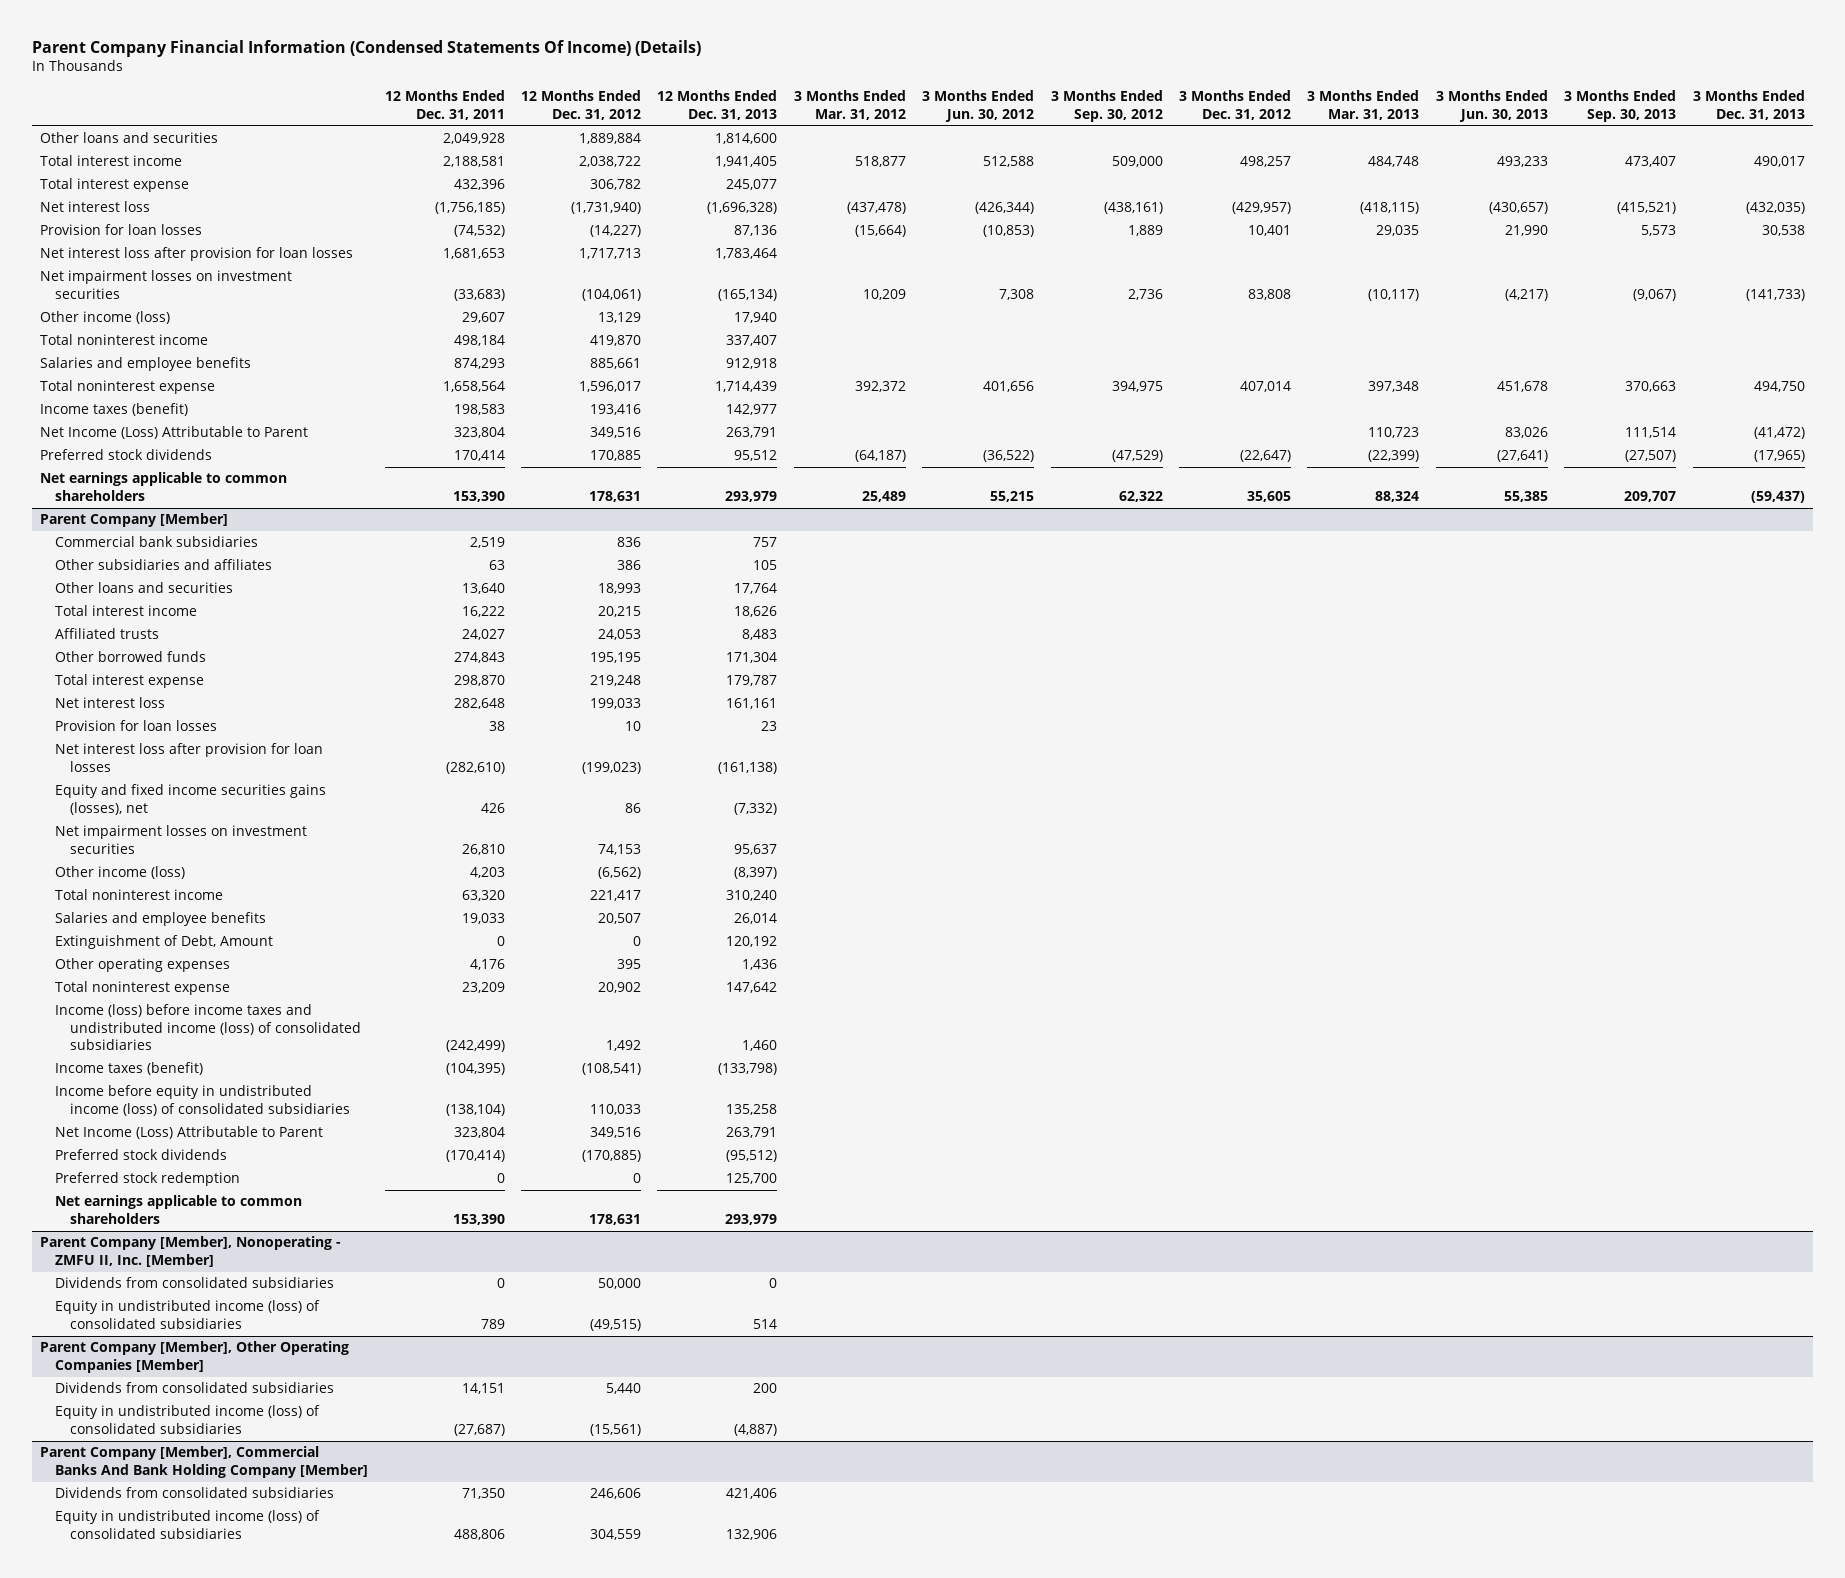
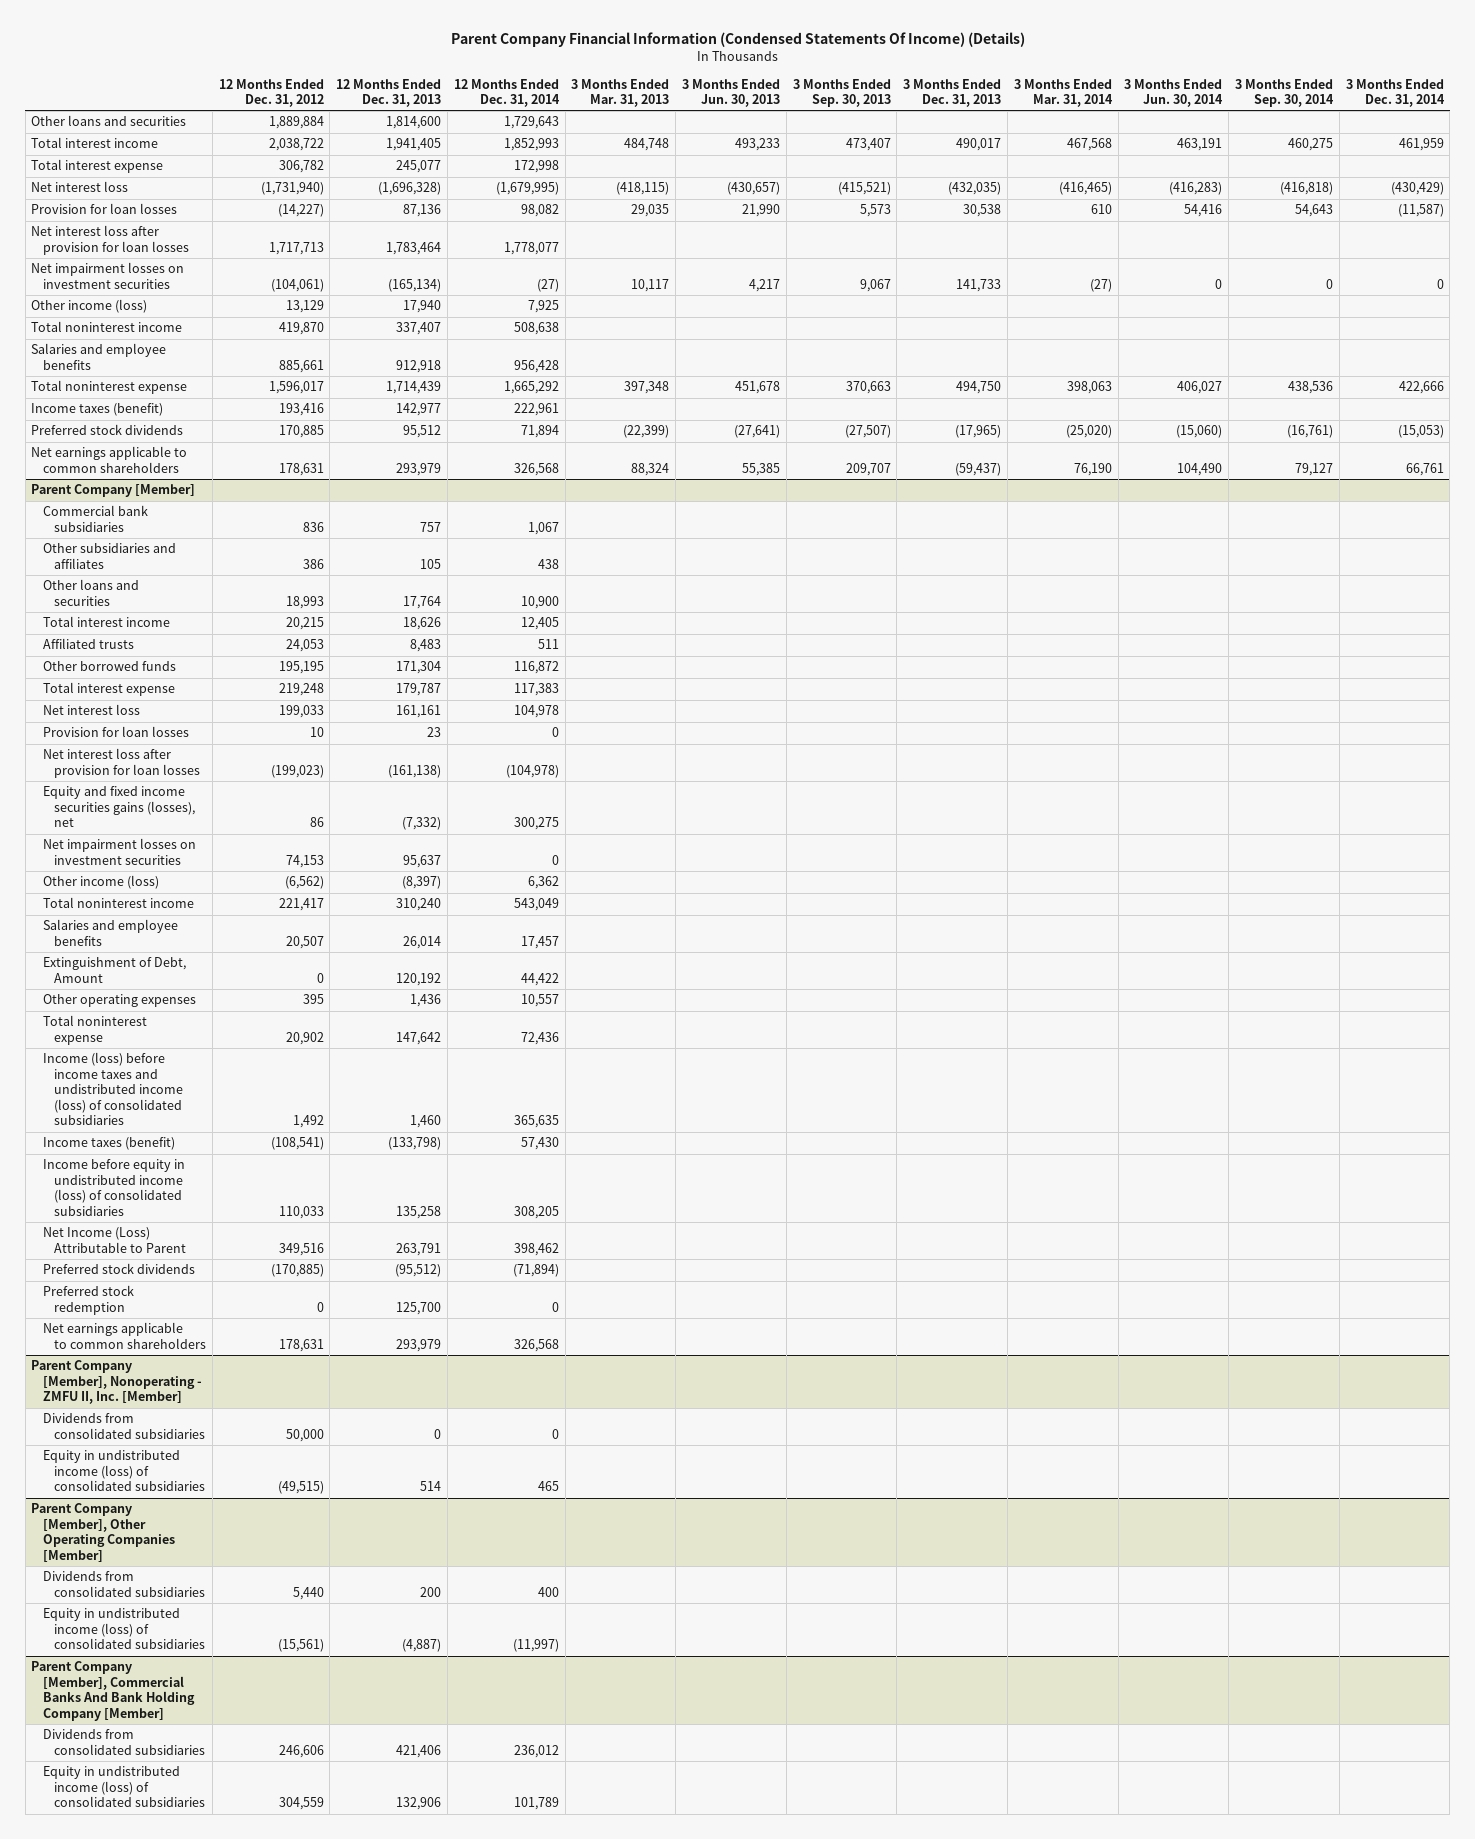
- | 12 Months Ended Dec. 31, 2011 | 12 Months Ended Dec. 31, 2012 | 12 Months Ended Dec. 31, 2013 | 3 Months Ended Mar. 31, 2012 | 3 Months Ended Jun. 30, 2012 | 3 Months Ended Sep. 30, 2012 | 3 Months Ended Dec. 31, 2012 | 3 Months Ended Mar. 31, 2013 | 3 Months Ended Jun. 30, 2013 | 3 Months Ended Sep. 30, 2013 | 3 Months Ended Dec. 31, 2013
+ | 12 Months Ended Dec. 31, 2012 | 12 Months Ended Dec. 31, 2013 | 12 Months Ended Dec. 31, 2014 | 3 Months Ended Mar. 31, 2013 | 3 Months Ended Jun. 30, 2013 | 3 Months Ended Sep. 30, 2013 | 3 Months Ended Dec. 31, 2013 | 3 Months Ended Mar. 31, 2014 | 3 Months Ended Jun. 30, 2014 | 3 Months Ended Sep. 30, 2014 | 3 Months Ended Dec. 31, 2014
- Net impairment losses on investment securities | (33,683) | (104,061) | (165,134) | 10,209 | 7,308 | 2,736 | 83,808 | (10,117) | (4,217) | (9,067) | (141,733)
+ Net impairment losses on investment securities | (104,061) | (165,134) | (27) | 10,117 | 4,217 | 9,067 | 141,733 | (27) | 0 | 0 | 0
- Net Income (Loss) Attributable to Parent | 323,804 | 349,516 | 263,791 | | | | | 110,723 | 83,026 | 111,514 | (41,472)

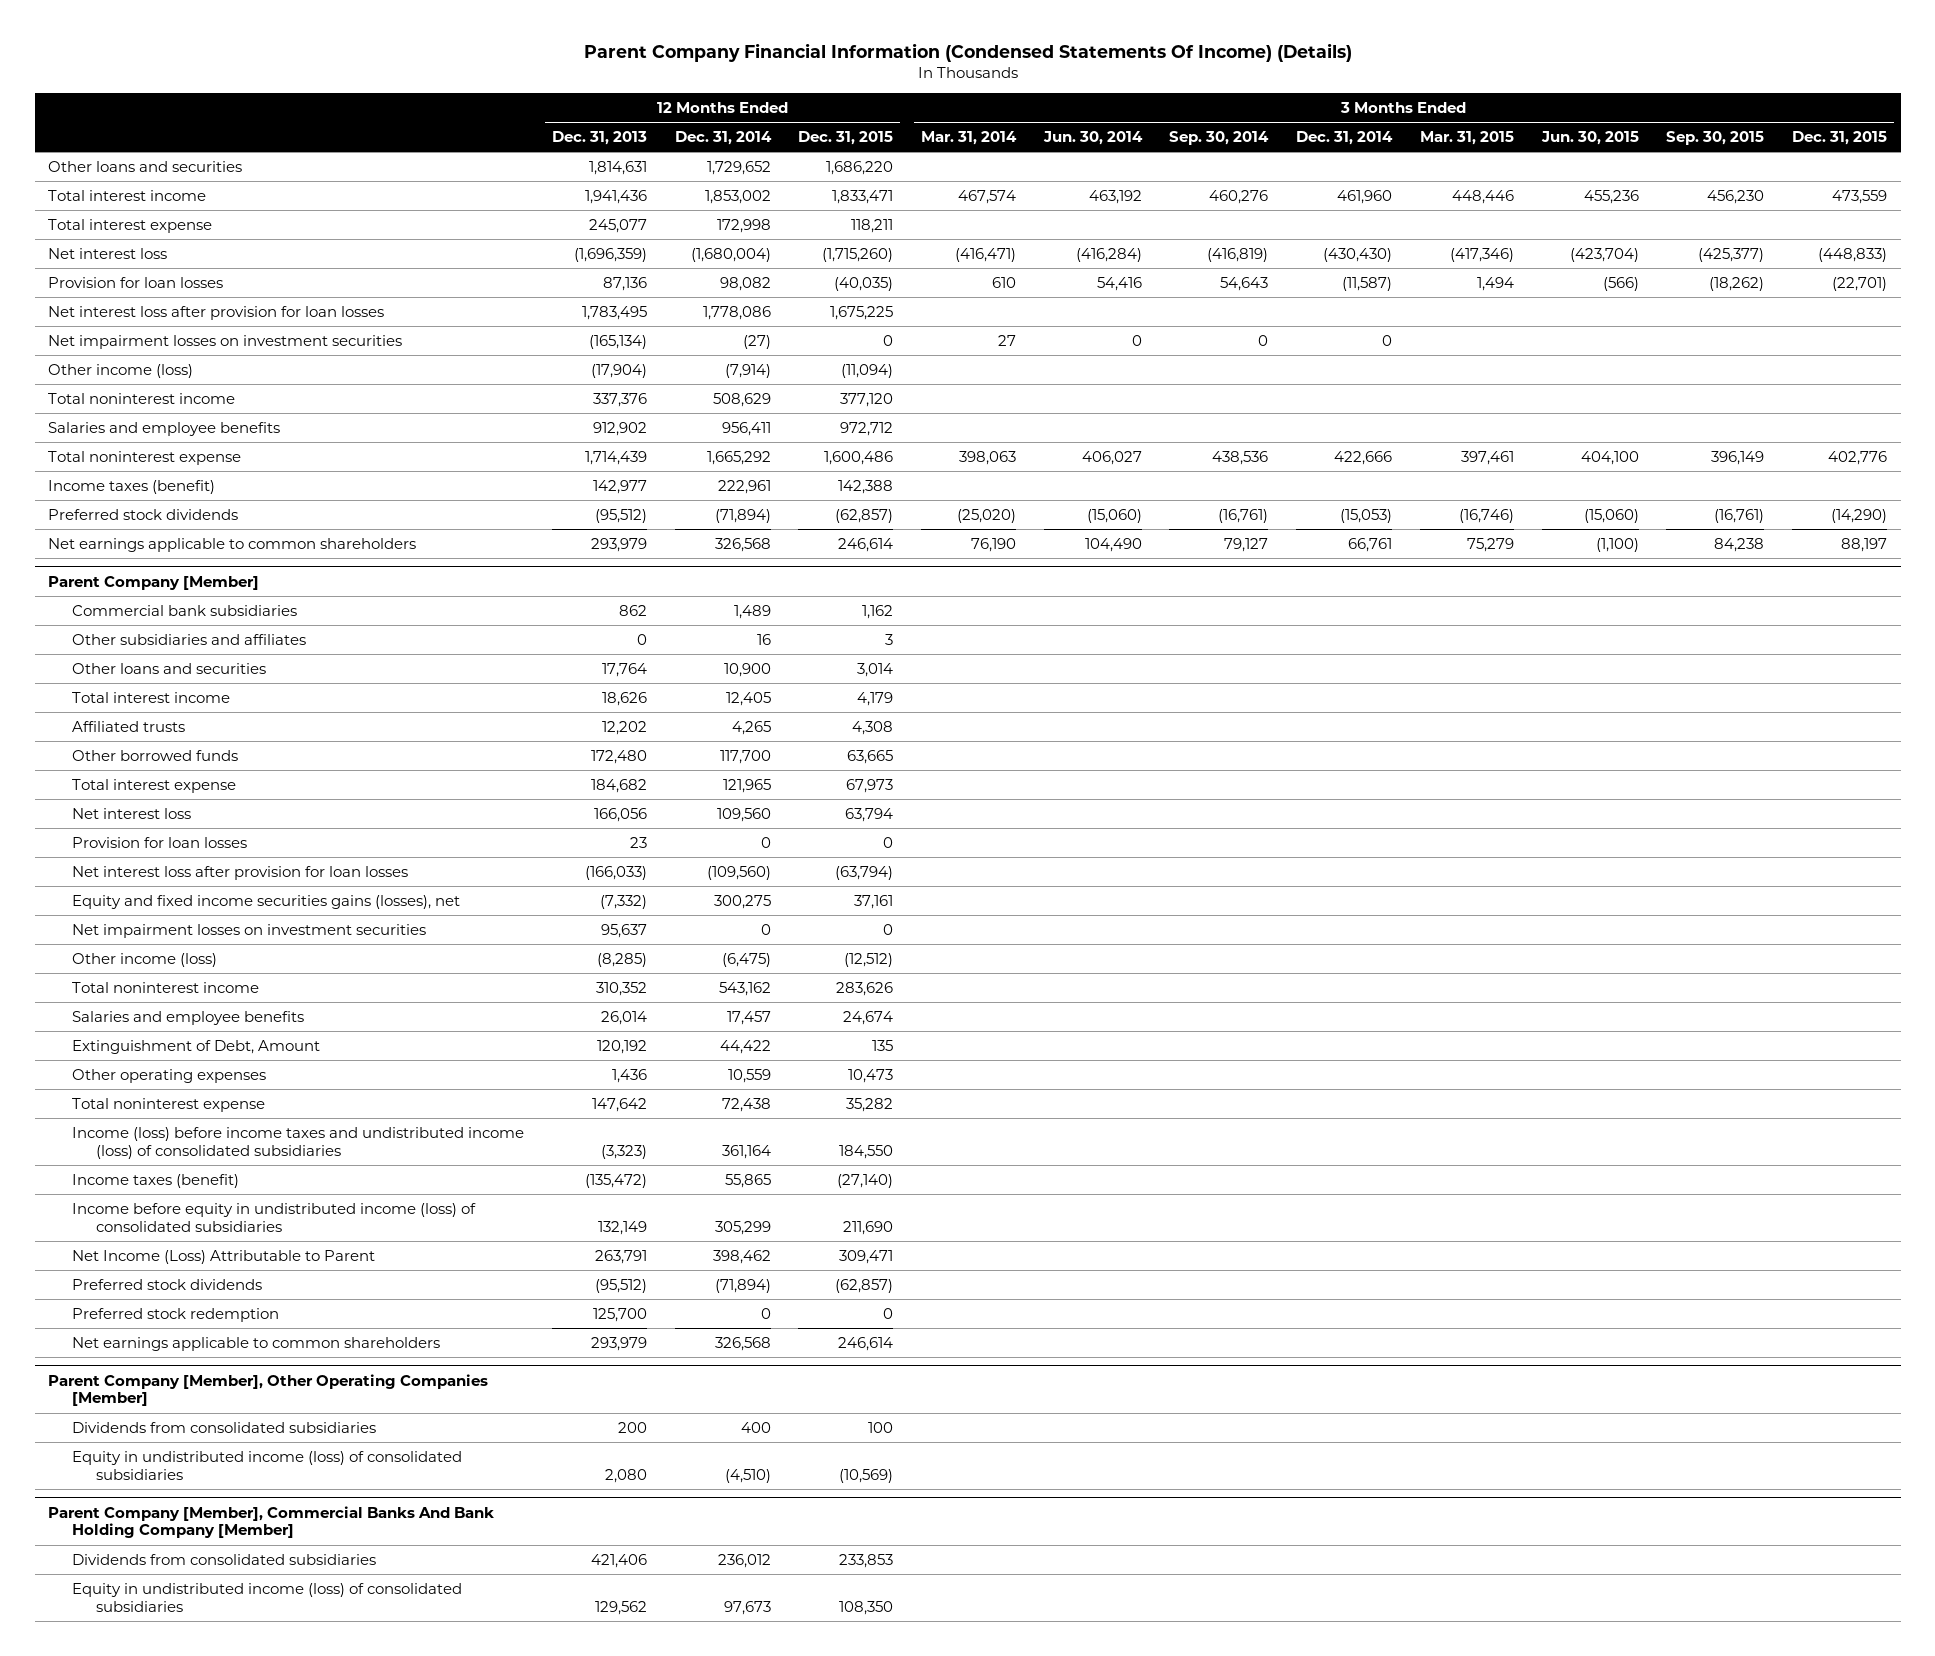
- | 12 Months Ended Dec. 31, 2012 | 12 Months Ended Dec. 31, 2013 | 12 Months Ended Dec. 31, 2014 | 3 Months Ended Mar. 31, 2013 | 3 Months Ended Jun. 30, 2013 | 3 Months Ended Sep. 30, 2013 | 3 Months Ended Dec. 31, 2013 | 3 Months Ended Mar. 31, 2014 | 3 Months Ended Jun. 30, 2014 | 3 Months Ended Sep. 30, 2014 | 3 Months Ended Dec. 31, 2014
+ | 12 Months Ended Dec. 31, 2013 | 12 Months Ended Dec. 31, 2014 | 12 Months Ended Dec. 31, 2015 | 3 Months Ended Mar. 31, 2014 | 3 Months Ended Jun. 30, 2014 | 3 Months Ended Sep. 30, 2014 | 3 Months Ended Dec. 31, 2014 | 3 Months Ended Mar. 31, 2015 | 3 Months Ended Jun. 30, 2015 | 3 Months Ended Sep. 30, 2015 | 3 Months Ended Dec. 31, 2015
- Other loans and securities | 1,889,884 | 1,814,600 | 1,729,643 | | | | | | | |
- Total interest income | 2,038,722 | 1,941,405 | 1,852,993 | 484,748 | 493,233 | 473,407 | 490,017 | 467,568 | 463,191 | 460,275 | 461,959
+ Other loans and securities | 1,814,631 | 1,729,652 | 1,686,220 | | | | | | | |
+ Total interest income | 1,941,436 | 1,853,002 | 1,833,471 | 467,574 | 463,192 | 460,276 | 461,960 | 448,446 | 455,236 | 456,230 | 473,559
- Net interest loss | (1,731,940) | (1,696,328) | (1,679,995) | (418,115) | (430,657) | (415,521) | (432,035) | (416,465) | (416,283) | (416,818) | (430,429)
+ Net interest loss | (1,696,359) | (1,680,004) | (1,715,260) | (416,471) | (416,284) | (416,819) | (430,430) | (417,346) | (423,704) | (425,377) | (448,833)
- Net interest loss after provision for loan losses | 1,717,713 | 1,783,464 | 1,778,077 | | | | | | | |
- Net impairment losses on investment securities | (104,061) | (165,134) | (27) | 10,117 | 4,217 | 9,067 | 141,733 | (27) | 0 | 0 | 0
- Other income (loss) | 13,129 | 17,940 | 7,925 | | | | | | | |
- Total noninterest income | 419,870 | 337,407 | 508,638 | | | | | | | |
- Salaries and employee benefits | 885,661 | 912,918 | 956,428 | | | | | | | |
+ Net interest loss after provision for loan losses | 1,783,495 | 1,778,086 | 1,675,225 | | | | | | | |
+ Net impairment losses on investment securities | (165,134) | (27) | 0 | 27 | 0 | 0 | 0 | | | |
+ Other income (loss) | (17,904) | (7,914) | (11,094) | | | | | | | |
+ Total noninterest income | 337,376 | 508,629 | 377,120 | | | | | | | |
+ Salaries and employee benefits | 912,902 | 956,411 | 972,712 | | | | | | | |
- Preferred stock dividends | 170,885 | 95,512 | 71,894 | (22,399) | (27,641) | (27,507) | (17,965) | (25,020) | (15,060) | (16,761) | (15,053)
+ Preferred stock dividends | (95,512) | (71,894) | (62,857) | (25,020) | (15,060) | (16,761) | (15,053) | (16,746) | (15,060) | (16,761) | (14,290)
@ Parent Company [Member]
- Commercial bank subsidiaries | 836 | 757 | 1,067 | | | | | | | |
- Other subsidiaries and affiliates | 386 | 105 | 438 | | | | | | | |
+ Commercial bank subsidiaries | 862 | 1,489 | 1,162 | | | | | | | |
+ Other subsidiaries and affiliates | 0 | 16 | 3 | | | | | | | |
- Affiliated trusts | 24,053 | 8,483 | 511 | | | | | | | |
- Other borrowed funds | 195,195 | 171,304 | 116,872 | | | | | | | |
- Total interest expense | 219,248 | 179,787 | 117,383 | | | | | | | |
- Net interest loss | 199,033 | 161,161 | 104,978 | | | | | | | |
+ Affiliated trusts | 12,202 | 4,265 | 4,308 | | | | | | | |
+ Other borrowed funds | 172,480 | 117,700 | 63,665 | | | | | | | |
+ Total interest expense | 184,682 | 121,965 | 67,973 | | | | | | | |
+ Net interest loss | 166,056 | 109,560 | 63,794 | | | | | | | |
- Net interest loss after provision for loan losses | (199,023) | (161,138) | (104,978) | | | | | | | |
+ Net interest loss after provision for loan losses | (166,033) | (109,560) | (63,794) | | | | | | | |
- Other income (loss) | (6,562) | (8,397) | 6,362 | | | | | | | |
- Total noninterest income | 221,417 | 310,240 | 543,049 | | | | | | | |
+ Other income (loss) | (8,285) | (6,475) | (12,512) | | | | | | | |
+ Total noninterest income | 310,352 | 543,162 | 283,626 | | | | | | | |
- Other operating expenses | 395 | 1,436 | 10,557 | | | | | | | |
- Total noninterest expense | 20,902 | 147,642 | 72,436 | | | | | | | |
- Income (loss) before income taxes and undistributed income (loss) of consolidated subsidiaries | 1,492 | 1,460 | 365,635 | | | | | | | |
- Income taxes (benefit) | (108,541) | (133,798) | 57,430 | | | | | | | |
- Income before equity in undistributed income (loss) of consolidated subsidiaries | 110,033 | 135,258 | 308,205 | | | | | | | |
+ Other operating expenses | 1,436 | 10,559 | 10,473 | | | | | | | |
+ Total noninterest expense | 147,642 | 72,438 | 35,282 | | | | | | | |
+ Income (loss) before income taxes and undistributed income (loss) of consolidated subsidiaries | (3,323) | 361,164 | 184,550 | | | | | | | |
+ Income taxes (benefit) | (135,472) | 55,865 | (27,140) | | | | | | | |
+ Income before equity in undistributed income (loss) of consolidated subsidiaries | 132,149 | 305,299 | 211,690 | | | | | | | |
- Parent Company [Member], Nonoperating - ZMFU II, Inc. [Member]
- Dividends from consolidated subsidiaries | 50,000 | 0 | 0 | | | | | | | |
- Equity in undistributed income (loss) of consolidated subsidiaries | (49,515) | 514 | 465 | | | | | | | |
@ Parent Company [Member], Other Operating Companies [Member]
- Equity in undistributed income (loss) of consolidated subsidiaries | (15,561) | (4,887) | (11,997) | | | | | | | |
+ Equity in undistributed income (loss) of consolidated subsidiaries | 2,080 | (4,510) | (10,569) | | | | | | | |
@ Parent Company [Member], Commercial Banks And Bank Holding Company [Member]
- Equity in undistributed income (loss) of consolidated subsidiaries | 304,559 | 132,906 | 101,789 | | | | | | | |
+ Equity in undistributed income (loss) of consolidated subsidiaries | 129,562 | 97,673 | 108,350 | | | | | | | |

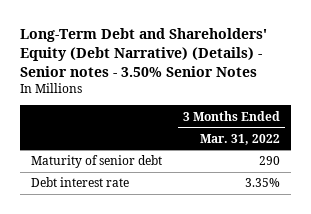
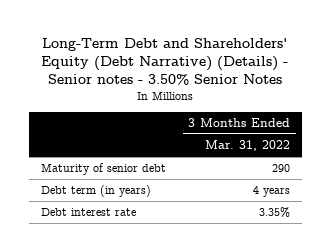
+ Debt term (in years) | 4 years

